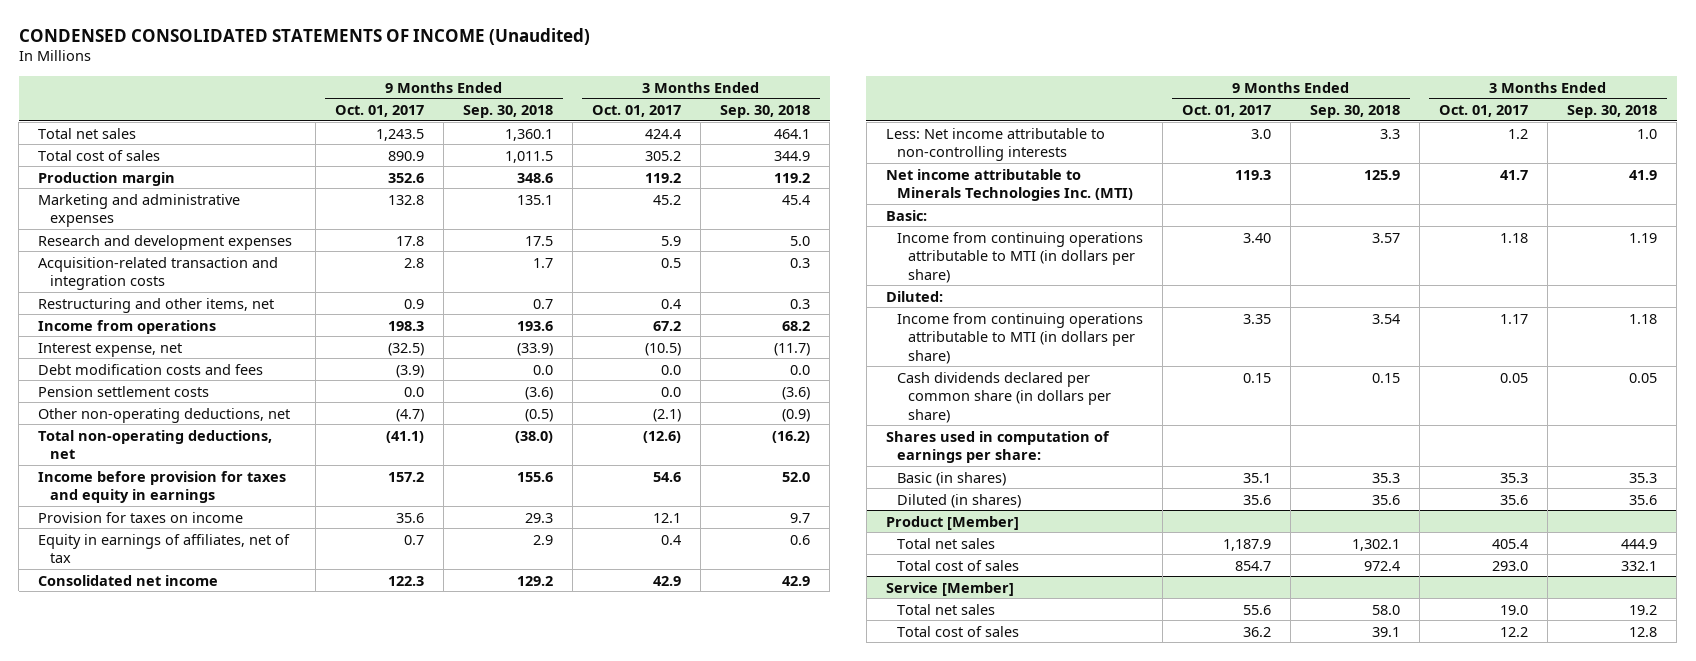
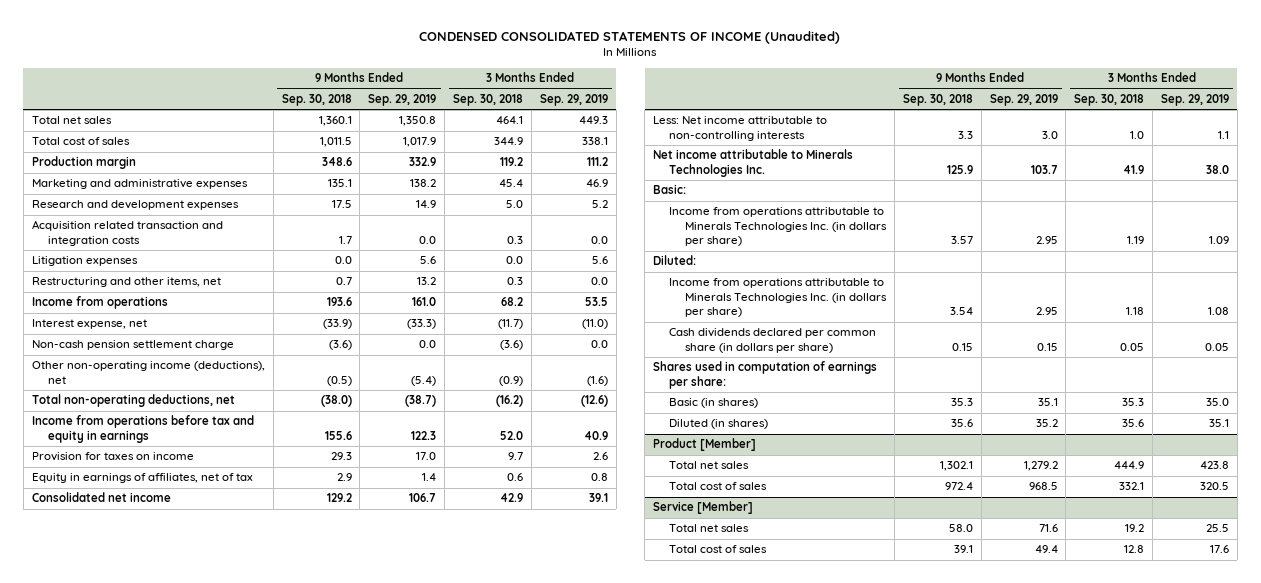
- | 9 Months Ended Oct. 01, 2017 | 9 Months Ended Sep. 30, 2018 | 3 Months Ended Oct. 01, 2017 | 3 Months Ended Sep. 30, 2018
+ | 9 Months Ended Sep. 30, 2018 | 9 Months Ended Sep. 29, 2019 | 3 Months Ended Sep. 30, 2018 | 3 Months Ended Sep. 29, 2019
- Acquisition-related transaction and integration costs | 2.8 | 1.7 | 0.5 | 0.3
+ Acquisition related transaction and integration costs | 1.7 | 0.0 | 0.3 | 0.0
+ Litigation expenses | 0.0 | 5.6 | 0.0 | 5.6
- Debt modification costs and fees | (3.9) | 0.0 | 0.0 | 0.0
- Pension settlement costs | 0.0 | (3.6) | 0.0 | (3.6)
- Other non-operating deductions, net | (4.7) | (0.5) | (2.1) | (0.9)
+ Non-cash pension settlement charge | (3.6) | 0.0 | (3.6) | 0.0
+ Other non-operating income (deductions), net | (0.5) | (5.4) | (0.9) | (1.6)
- Income before provision for taxes and equity in earnings | 157.2 | 155.6 | 54.6 | 52.0
+ Income from operations before tax and equity in earnings | 155.6 | 122.3 | 52.0 | 40.9
- Net income attributable to Minerals Technologies Inc. (MTI) | 119.3 | 125.9 | 41.7 | 41.9
+ Net income attributable to Minerals Technologies Inc. | 125.9 | 103.7 | 41.9 | 38.0
- Income from continuing operations attributable to MTI (in dollars per share) | 3.40 | 3.57 | 1.18 | 1.19
+ Income from operations attributable to Minerals Technologies Inc. (in dollars per share) | 3.57 | 2.95 | 1.19 | 1.09
- Income from continuing operations attributable to MTI (in dollars per share) | 3.35 | 3.54 | 1.17 | 1.18
+ Income from operations attributable to Minerals Technologies Inc. (in dollars per share) | 3.54 | 2.95 | 1.18 | 1.08

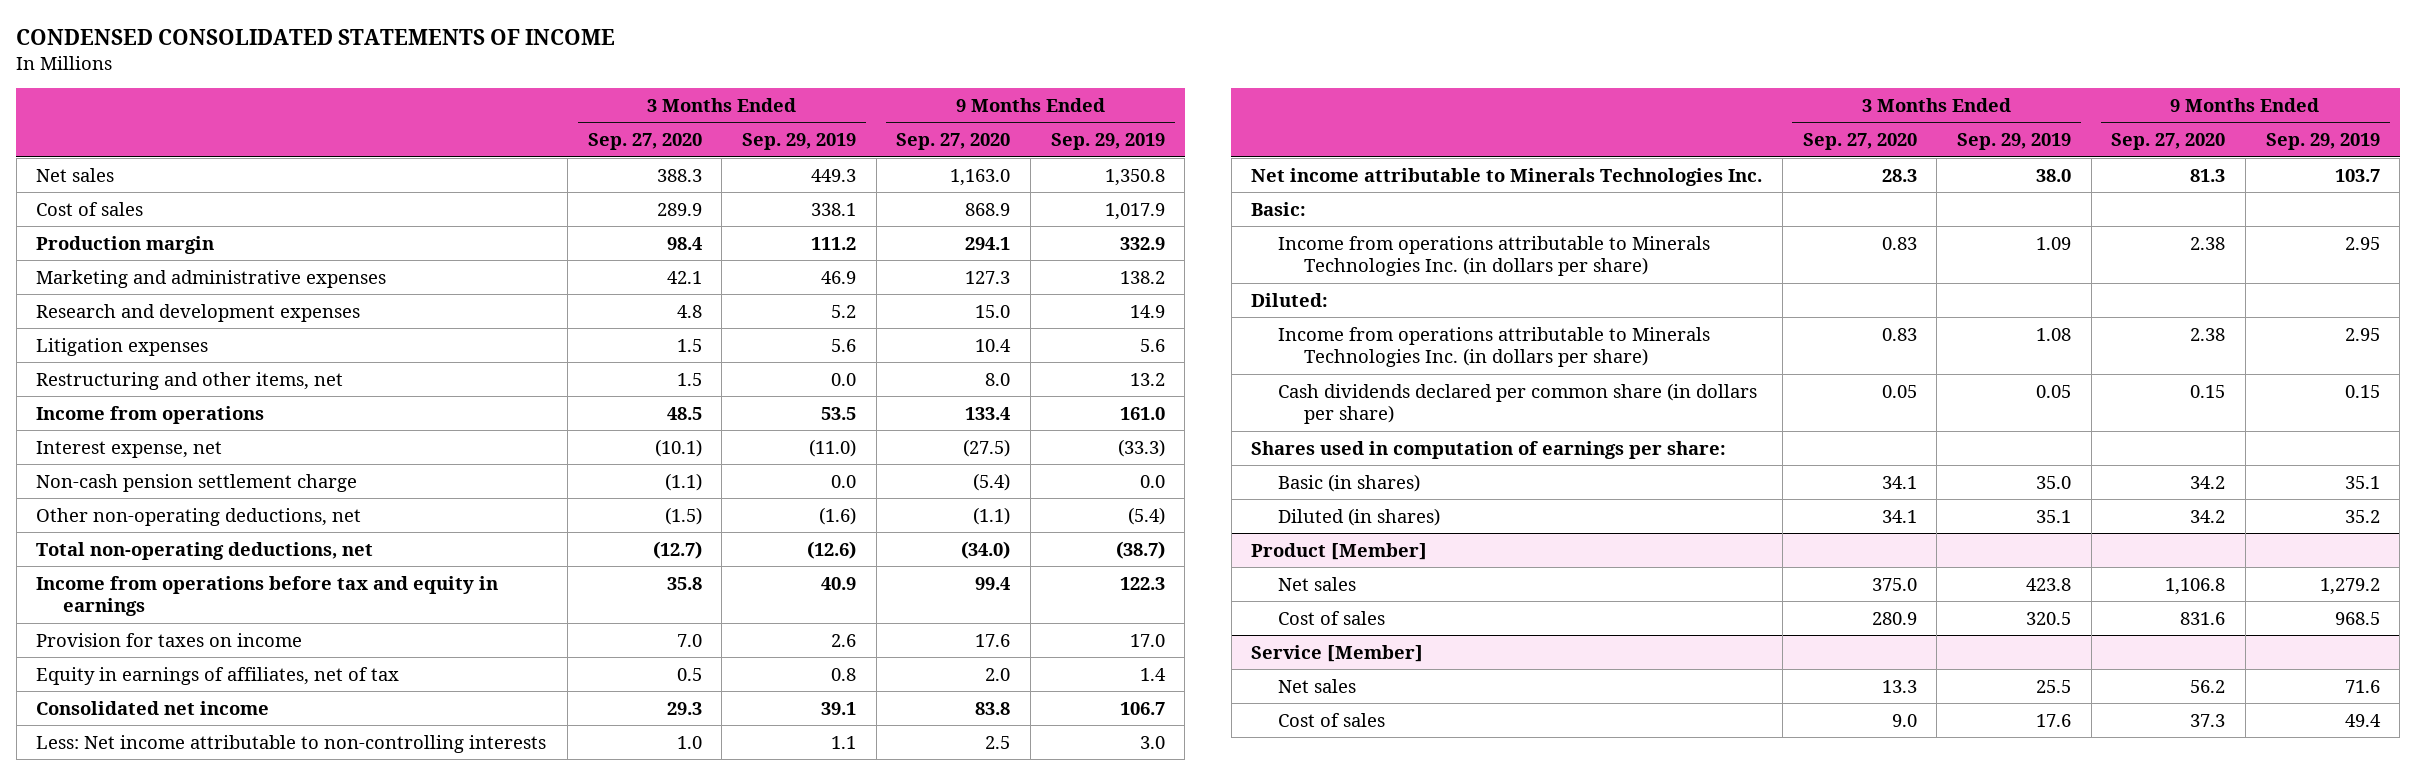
- CONDENSED CONSOLIDATED STATEMENTS OF INCOME (Unaudited)
+ CONDENSED CONSOLIDATED STATEMENTS OF INCOME
- | 9 Months Ended Sep. 30, 2018 | 9 Months Ended Sep. 29, 2019 | 3 Months Ended Sep. 30, 2018 | 3 Months Ended Sep. 29, 2019
+ | 3 Months Ended Sep. 27, 2020 | 3 Months Ended Sep. 29, 2019 | 9 Months Ended Sep. 27, 2020 | 9 Months Ended Sep. 29, 2019
- Total net sales | 1,360.1 | 1,350.8 | 464.1 | 449.3
- Total cost of sales | 1,011.5 | 1,017.9 | 344.9 | 338.1
+ Net sales | 388.3 | 449.3 | 1,163.0 | 1,350.8
+ Cost of sales | 289.9 | 338.1 | 868.9 | 1,017.9
- Acquisition related transaction and integration costs | 1.7 | 0.0 | 0.3 | 0.0
- Other non-operating income (deductions), net | (0.5) | (5.4) | (0.9) | (1.6)
+ Other non-operating deductions, net | (1.5) | (1.6) | (1.1) | (5.4)
@ Product [Member]
- Total net sales | 1,302.1 | 1,279.2 | 444.9 | 423.8
- Total cost of sales | 972.4 | 968.5 | 332.1 | 320.5
+ Net sales | 375.0 | 423.8 | 1,106.8 | 1,279.2
+ Cost of sales | 280.9 | 320.5 | 831.6 | 968.5
@ Service [Member]
- Total net sales | 58.0 | 71.6 | 19.2 | 25.5
- Total cost of sales | 39.1 | 49.4 | 12.8 | 17.6
+ Net sales | 13.3 | 25.5 | 56.2 | 71.6
+ Cost of sales | 9.0 | 17.6 | 37.3 | 49.4

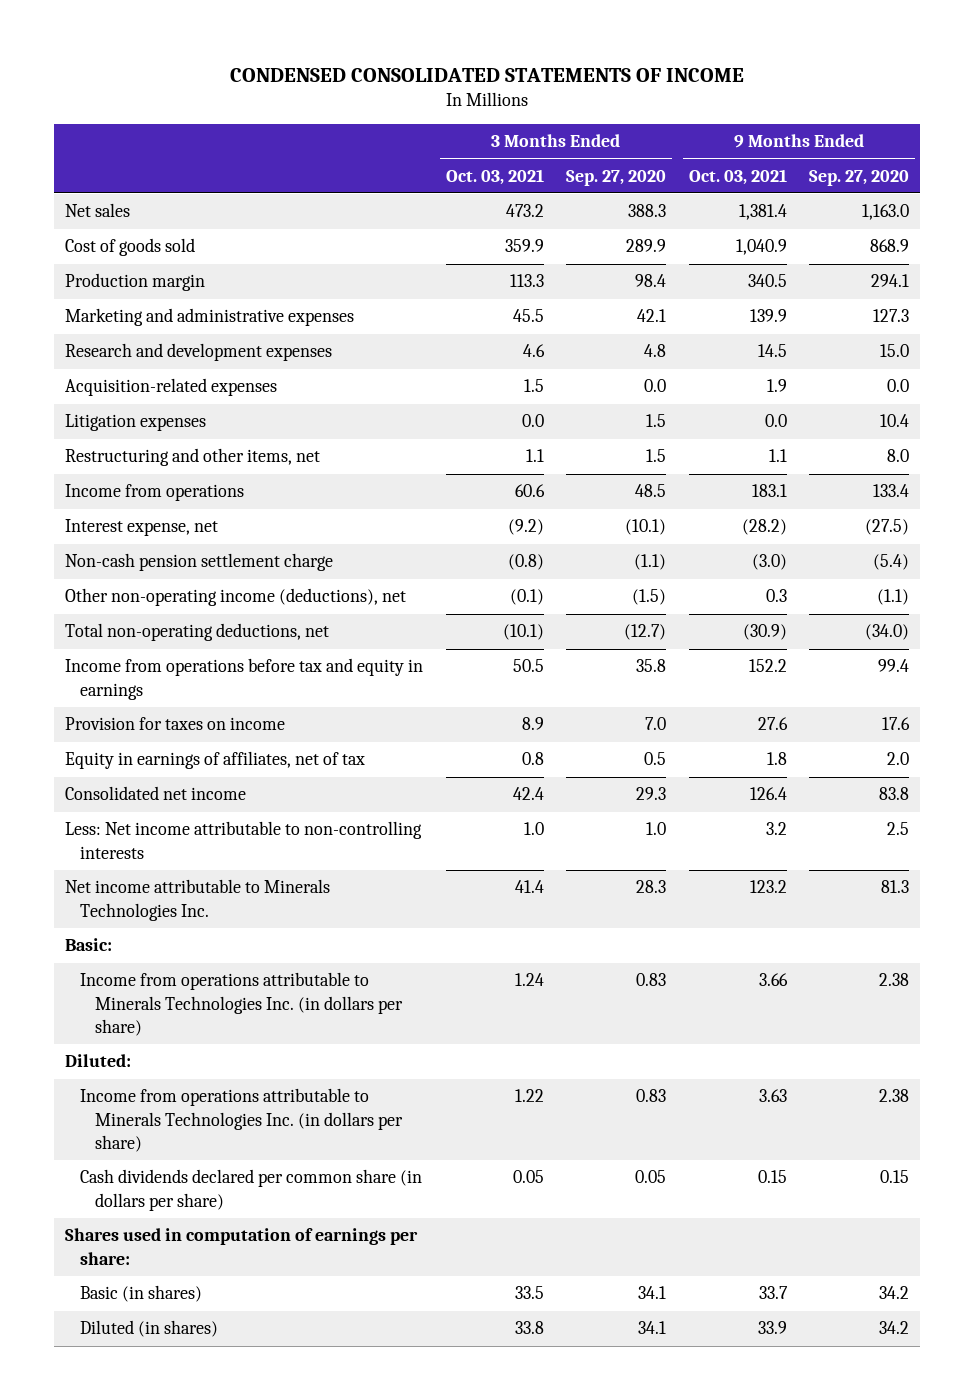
- | 3 Months Ended Sep. 27, 2020 | 3 Months Ended Sep. 29, 2019 | 9 Months Ended Sep. 27, 2020 | 9 Months Ended Sep. 29, 2019
+ | 3 Months Ended Oct. 03, 2021 | 3 Months Ended Sep. 27, 2020 | 9 Months Ended Oct. 03, 2021 | 9 Months Ended Sep. 27, 2020
- Cost of sales | 289.9 | 338.1 | 868.9 | 1,017.9
+ Cost of goods sold | 359.9 | 289.9 | 1,040.9 | 868.9
+ Acquisition-related expenses | 1.5 | 0.0 | 1.9 | 0.0
- Other non-operating deductions, net | (1.5) | (1.6) | (1.1) | (5.4)
+ Other non-operating income (deductions), net | (0.1) | (1.5) | 0.3 | (1.1)
- Product [Member]
- Net sales | 375.0 | 423.8 | 1,106.8 | 1,279.2
- Cost of sales | 280.9 | 320.5 | 831.6 | 968.5
- Service [Member]
- Net sales | 13.3 | 25.5 | 56.2 | 71.6
- Cost of sales | 9.0 | 17.6 | 37.3 | 49.4

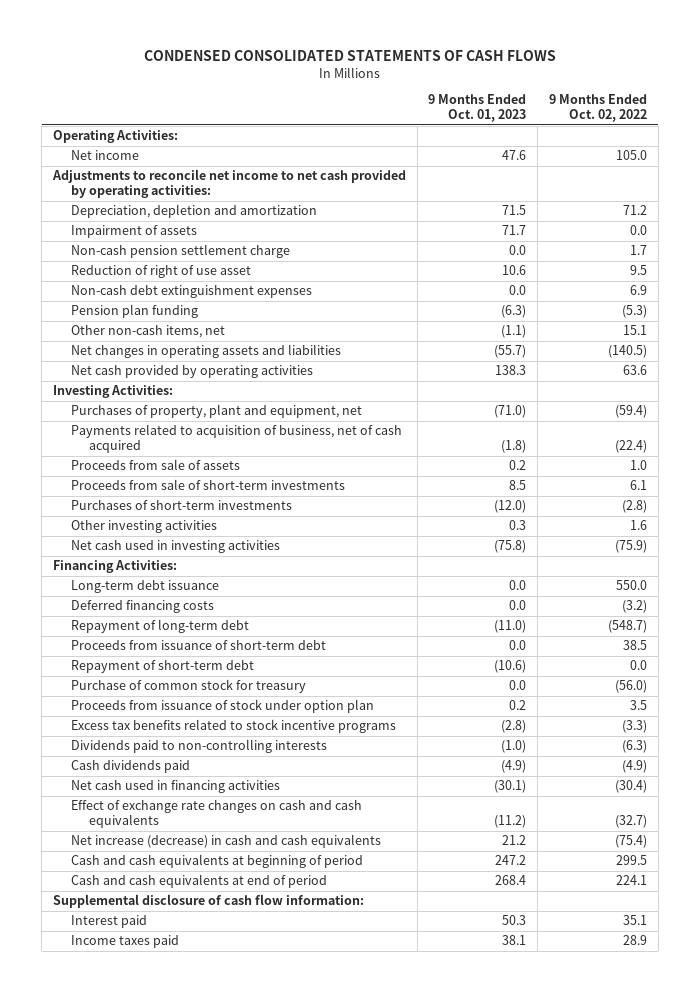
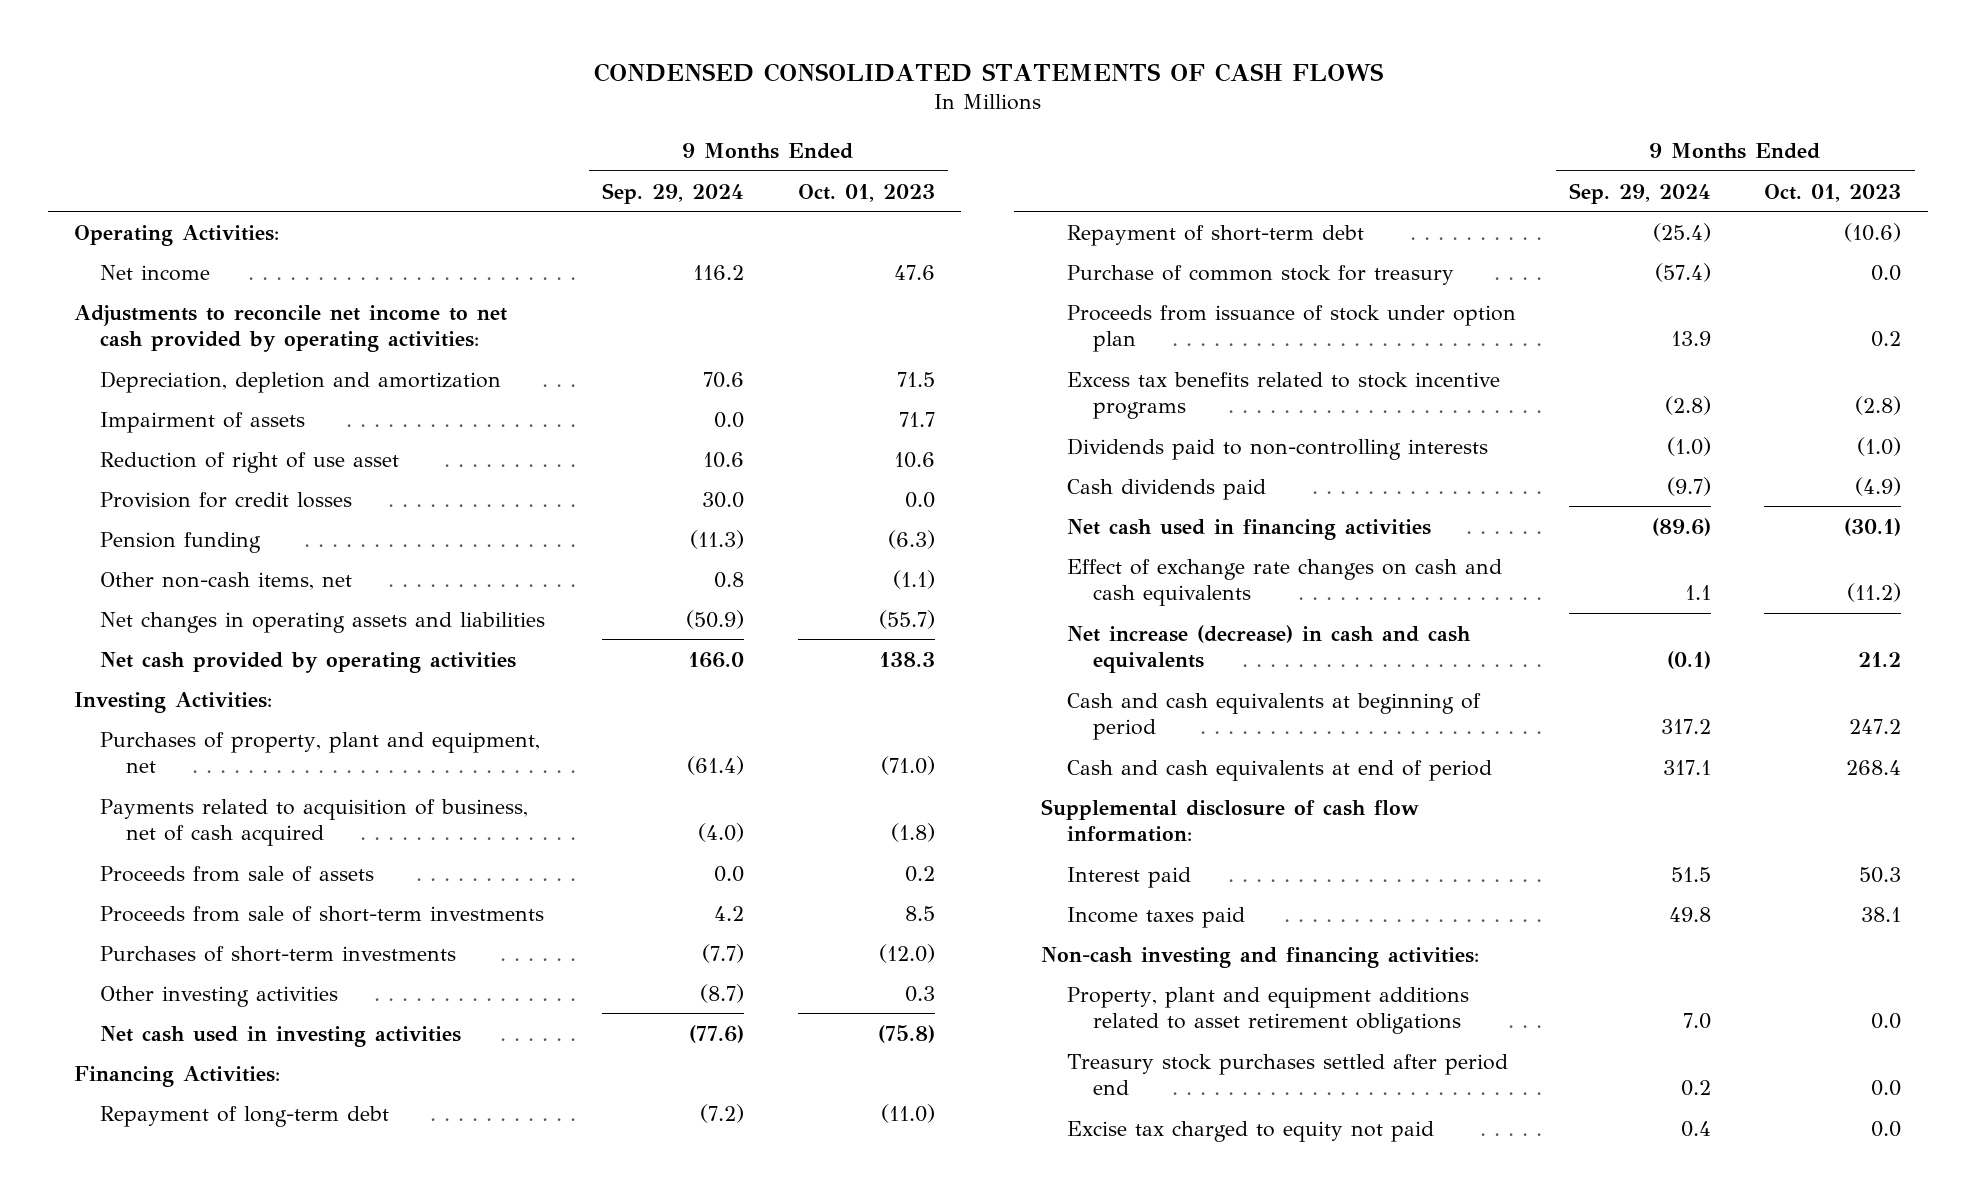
- | 9 Months Ended Oct. 01, 2023 | 9 Months Ended Oct. 02, 2022
+ | 9 Months Ended Sep. 29, 2024 | 9 Months Ended Oct. 01, 2023
- Non-cash pension settlement charge | 0.0 | 1.7
- Non-cash debt extinguishment expenses | 0.0 | 6.9
- Pension plan funding | (6.3) | (5.3)
+ Provision for credit losses | 30.0 | 0.0
+ Pension funding | (11.3) | (6.3)
- Long-term debt issuance | 0.0 | 550.0
- Deferred financing costs | 0.0 | (3.2)
- Proceeds from issuance of short-term debt | 0.0 | 38.5
+ Non-cash investing and financing activities:
+ Property, plant and equipment additions related to asset retirement obligations | 7.0 | 0.0
+ Treasury stock purchases settled after period end | 0.2 | 0.0
+ Excise tax charged to equity not paid | 0.4 | 0.0

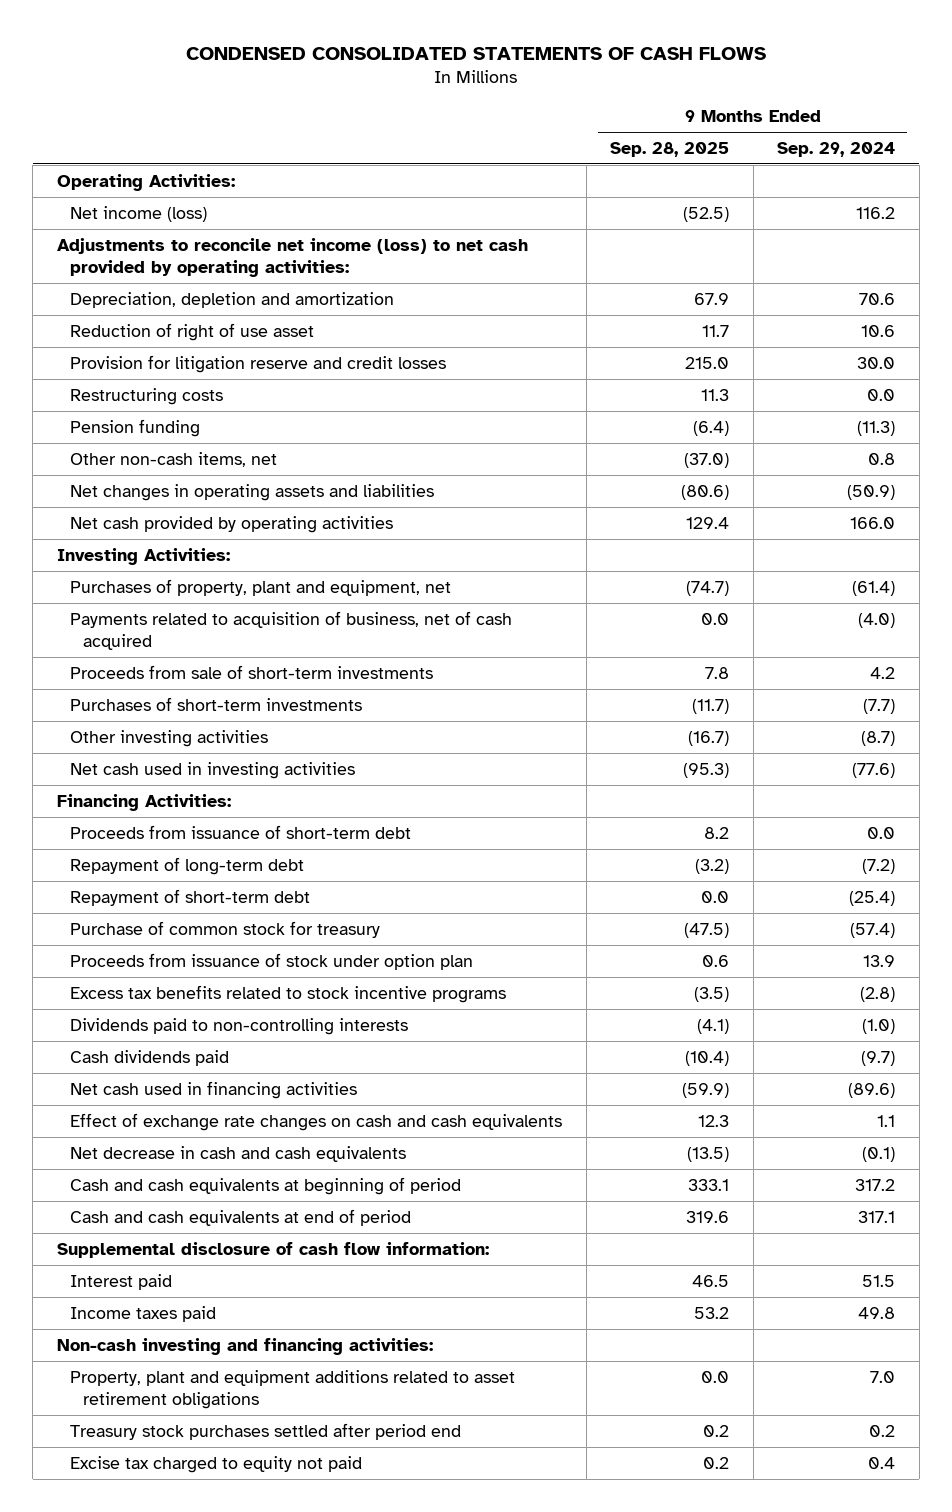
- | 9 Months Ended Sep. 29, 2024 | 9 Months Ended Oct. 01, 2023
+ | 9 Months Ended Sep. 28, 2025 | 9 Months Ended Sep. 29, 2024
- Net income | 116.2 | 47.6
- Adjustments to reconcile net income to net cash provided by operating activities:
+ Net income (loss) | (52.5) | 116.2
+ Adjustments to reconcile net income (loss) to net cash provided by operating activities:
- Impairment of assets | 0.0 | 71.7
- Provision for credit losses | 30.0 | 0.0
+ Provision for litigation reserve and credit losses | 215.0 | 30.0
+ Restructuring costs | 11.3 | 0.0
- Proceeds from sale of assets | 0.0 | 0.2
+ Proceeds from issuance of short-term debt | 8.2 | 0.0
- Net increase (decrease) in cash and cash equivalents | (0.1) | 21.2
+ Net decrease in cash and cash equivalents | (13.5) | (0.1)

